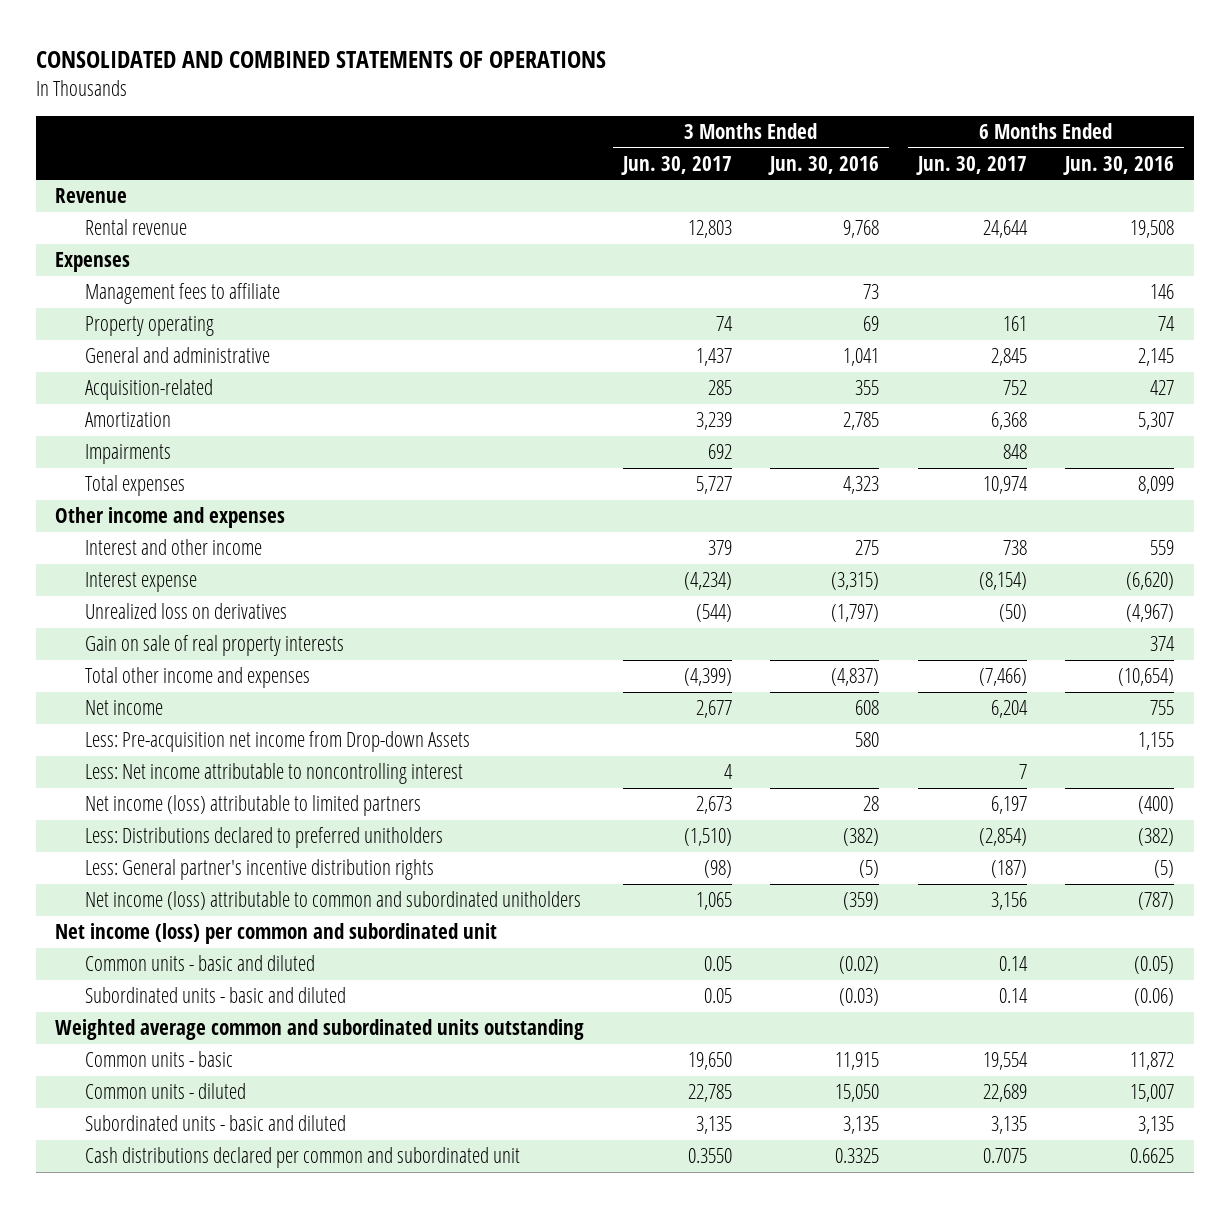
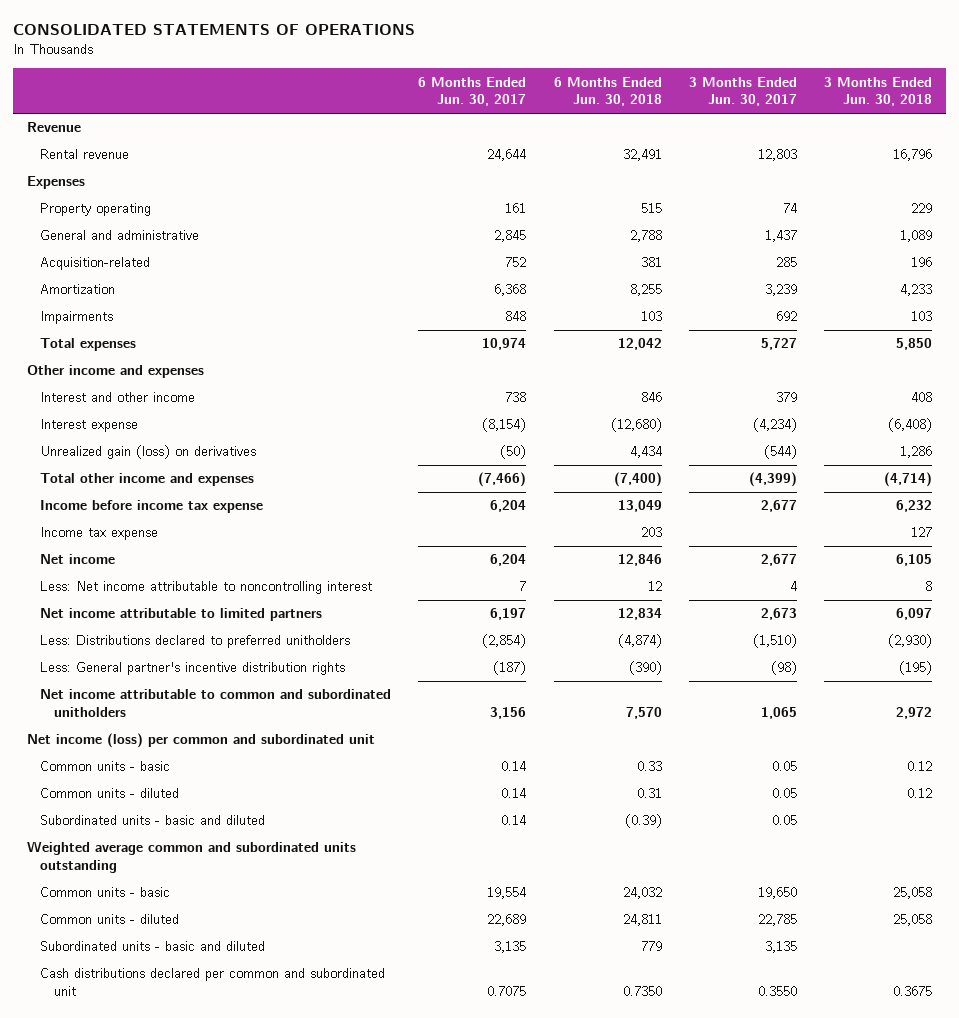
- CONSOLIDATED AND COMBINED STATEMENTS OF OPERATIONS
+ CONSOLIDATED STATEMENTS OF OPERATIONS
- | 3 Months Ended Jun. 30, 2017 | 3 Months Ended Jun. 30, 2016 | 6 Months Ended Jun. 30, 2017 | 6 Months Ended Jun. 30, 2016
+ | 6 Months Ended Jun. 30, 2017 | 6 Months Ended Jun. 30, 2018 | 3 Months Ended Jun. 30, 2017 | 3 Months Ended Jun. 30, 2018
- Management fees to affiliate | | 73 | | 146
- Unrealized loss on derivatives | (544) | (1,797) | (50) | (4,967)
- Gain on sale of real property interests | | | | 374
+ Unrealized gain (loss) on derivatives | (50) | 4,434 | (544) | 1,286
+ Income before income tax expense | 6,204 | 13,049 | 2,677 | 6,232
+ Income tax expense | | 203 | | 127
- Less: Pre-acquisition net income from Drop-down Assets | | 580 | | 1,155
- Net income (loss) attributable to limited partners | 2,673 | 28 | 6,197 | (400)
+ Net income attributable to limited partners | 6,197 | 12,834 | 2,673 | 6,097
- Net income (loss) attributable to common and subordinated unitholders | 1,065 | (359) | 3,156 | (787)
+ Net income attributable to common and subordinated unitholders | 3,156 | 7,570 | 1,065 | 2,972
- Common units - basic and diluted | 0.05 | (0.02) | 0.14 | (0.05)
+ Common units - basic | 0.14 | 0.33 | 0.05 | 0.12
+ Common units - diluted | 0.14 | 0.31 | 0.05 | 0.12

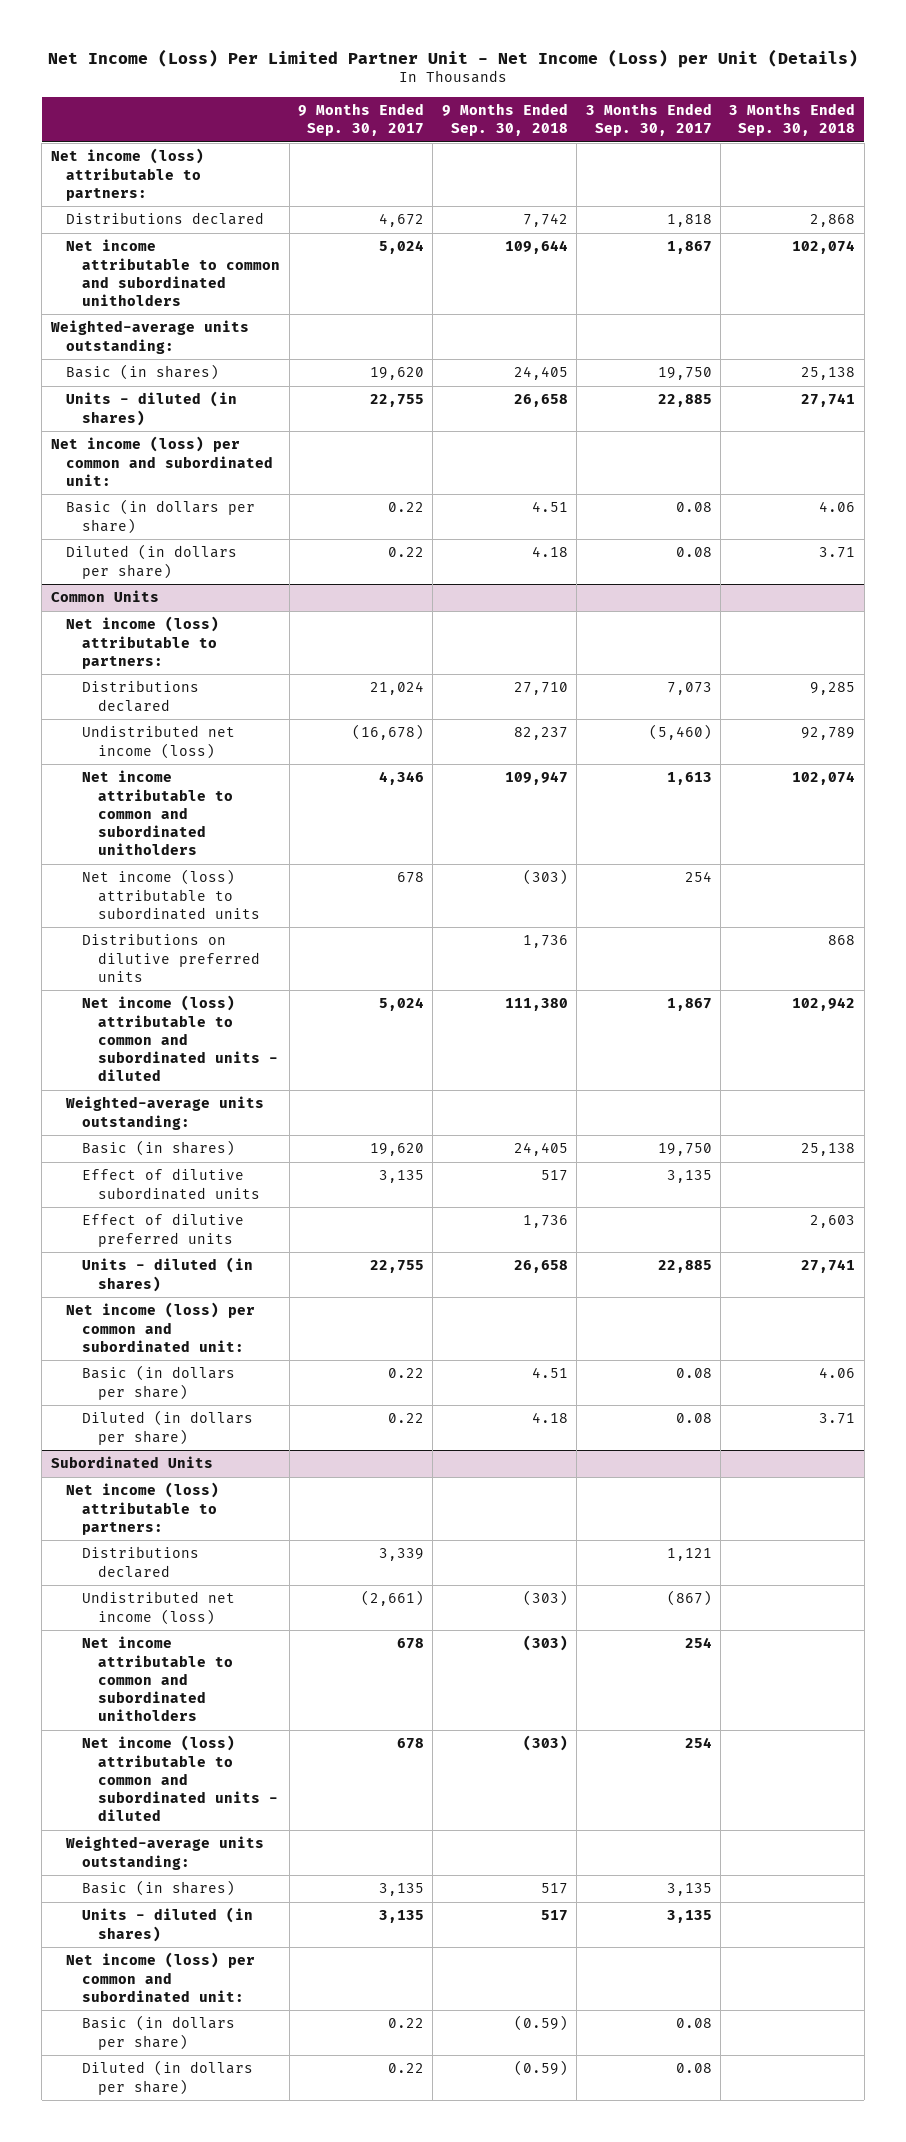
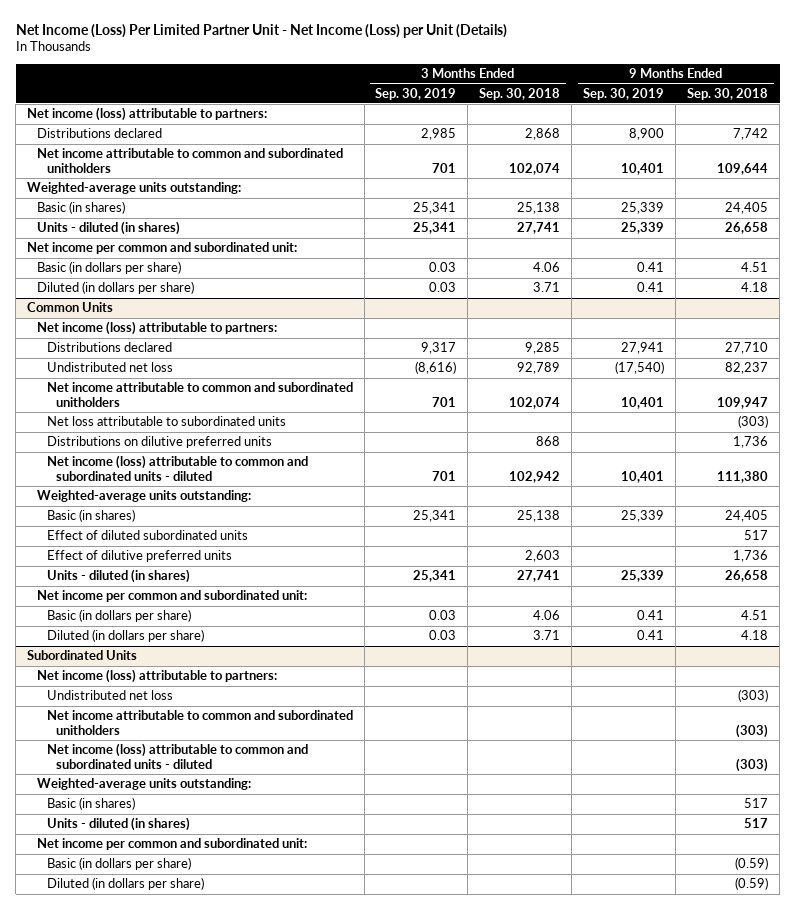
- | 9 Months Ended Sep. 30, 2017 | 9 Months Ended Sep. 30, 2018 | 3 Months Ended Sep. 30, 2017 | 3 Months Ended Sep. 30, 2018
+ | 3 Months Ended Sep. 30, 2019 | 3 Months Ended Sep. 30, 2018 | 9 Months Ended Sep. 30, 2019 | 9 Months Ended Sep. 30, 2018
- Net income (loss) per common and subordinated unit:
+ Net income per common and subordinated unit:
@ Common Units
- Undistributed net income (loss) | (16,678) | 82,237 | (5,460) | 92,789
+ Undistributed net loss | (8,616) | 92,789 | (17,540) | 82,237
- Net income (loss) attributable to subordinated units | 678 | (303) | 254 |
+ Net loss attributable to subordinated units | | | | (303)
- Effect of dilutive subordinated units | 3,135 | 517 | 3,135 |
+ Effect of diluted subordinated units | | | | 517
- Net income (loss) per common and subordinated unit:
+ Net income per common and subordinated unit:
@ Subordinated Units
- Distributions declared | 3,339 | | 1,121 |
- Undistributed net income (loss) | (2,661) | (303) | (867) |
+ Undistributed net loss | | | | (303)
- Net income (loss) per common and subordinated unit:
+ Net income per common and subordinated unit:

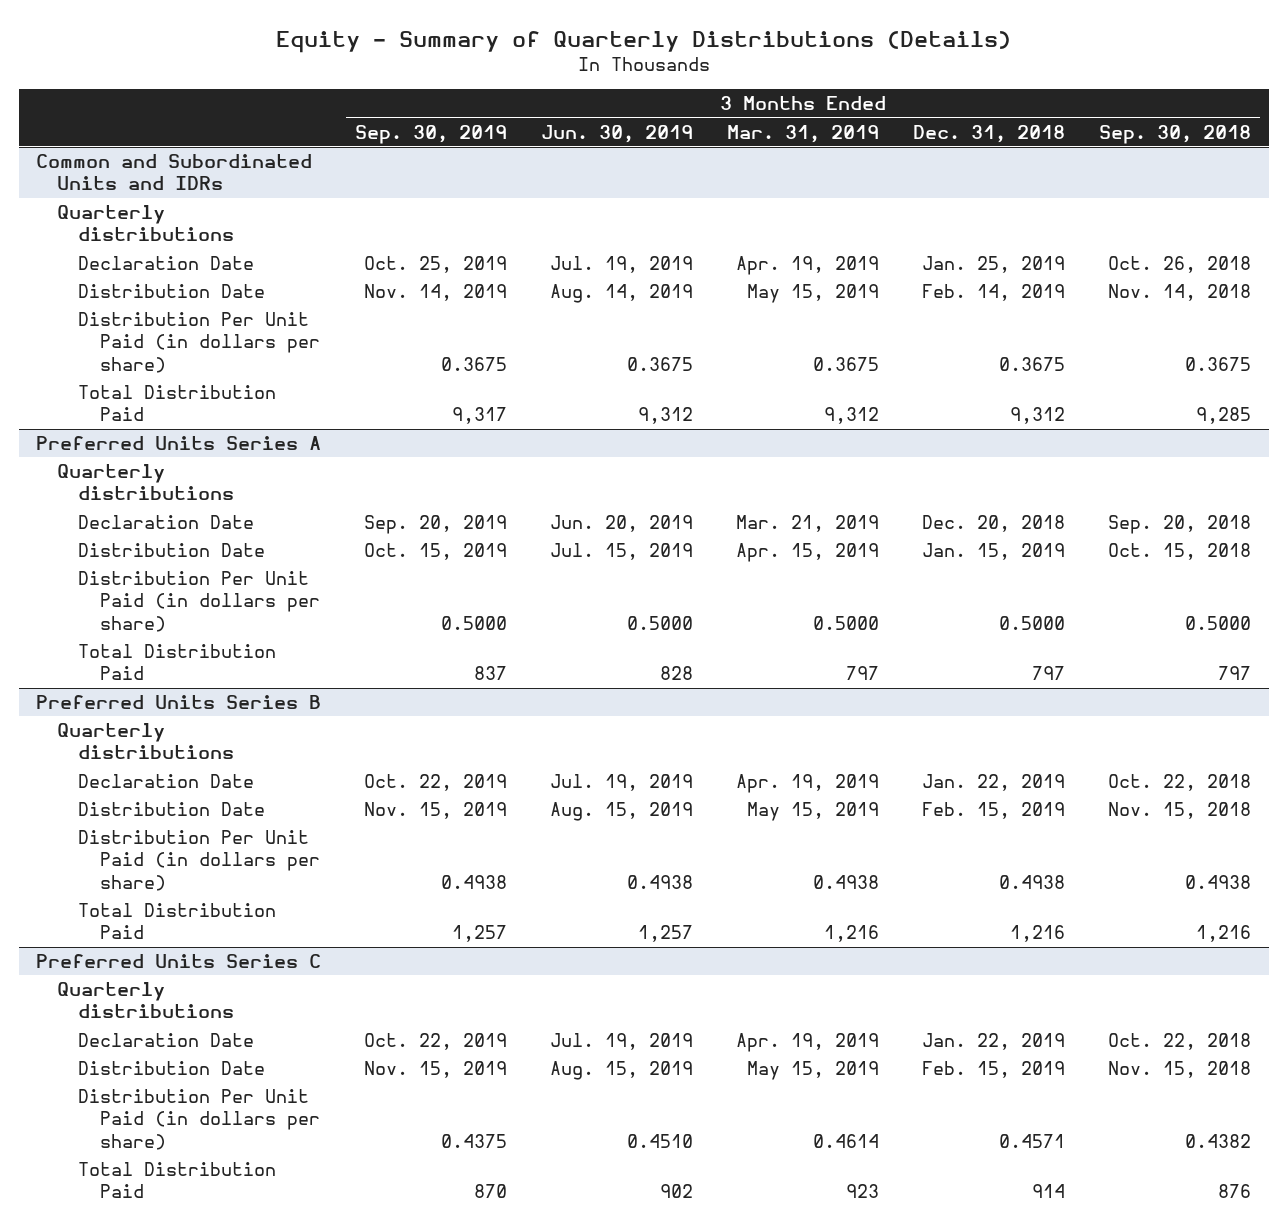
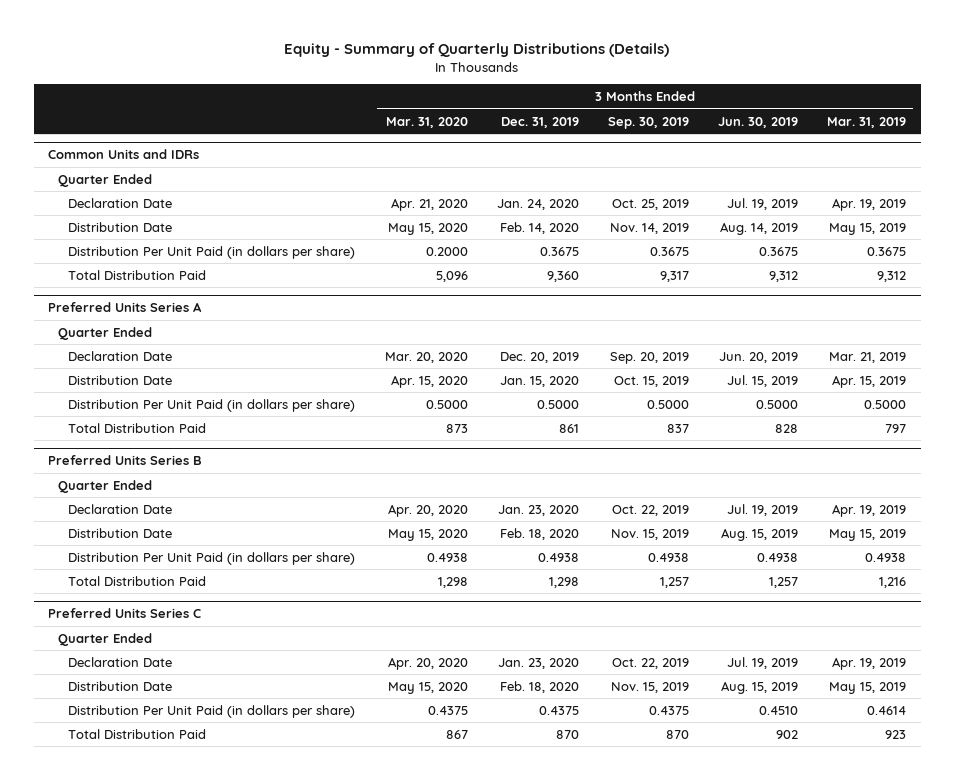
- | 3 Months Ended Sep. 30, 2019 | 3 Months Ended Jun. 30, 2019 | 3 Months Ended Mar. 31, 2019 | 3 Months Ended Dec. 31, 2018 | 3 Months Ended Sep. 30, 2018
+ | 3 Months Ended Mar. 31, 2020 | 3 Months Ended Dec. 31, 2019 | 3 Months Ended Sep. 30, 2019 | 3 Months Ended Jun. 30, 2019 | 3 Months Ended Mar. 31, 2019
- Common and Subordinated Units and IDRs
- Quarterly distributions
+ Common Units and IDRs
+ Quarter Ended
@ Preferred Units Series A
- Quarterly distributions
+ Quarter Ended
@ Preferred Units Series B
- Quarterly distributions
+ Quarter Ended
@ Preferred Units Series C
- Quarterly distributions
+ Quarter Ended

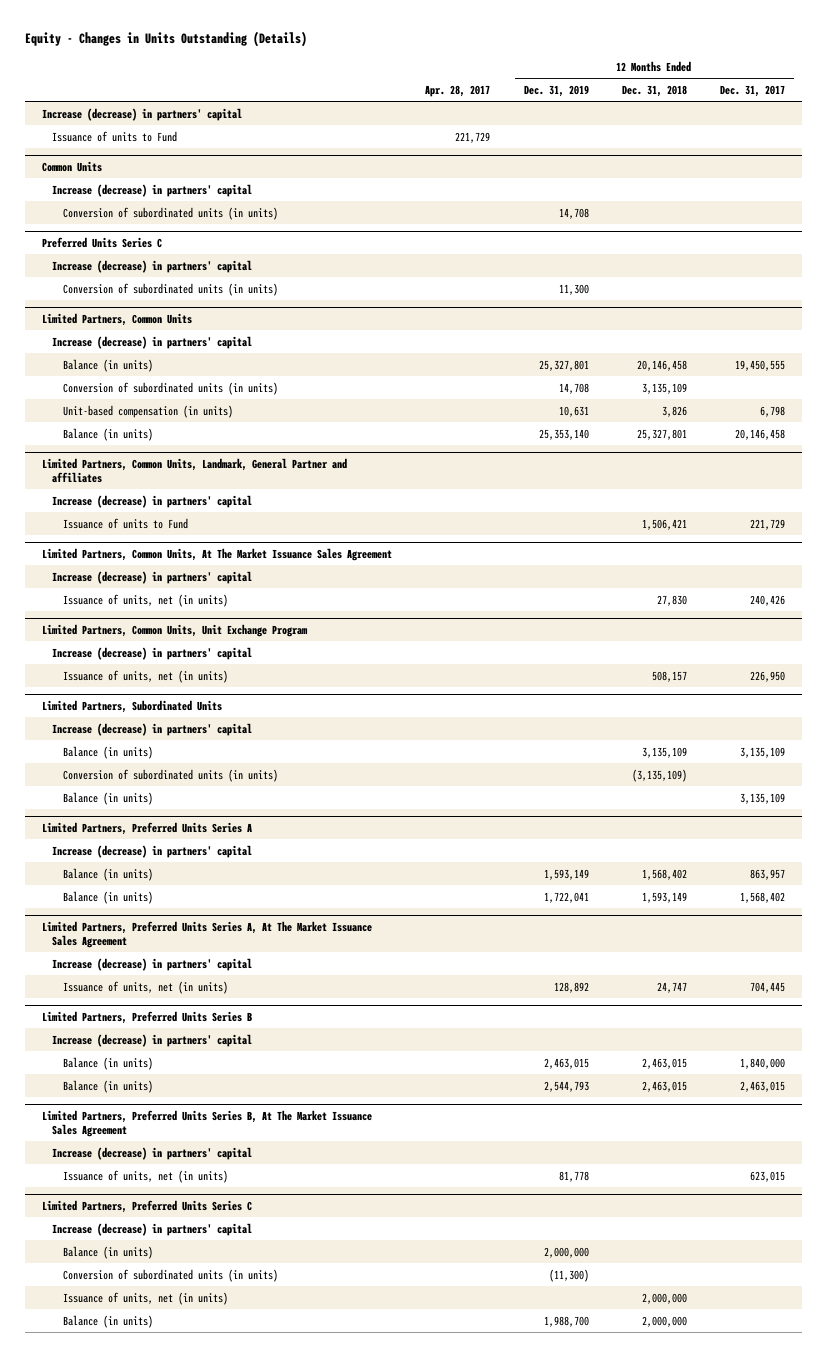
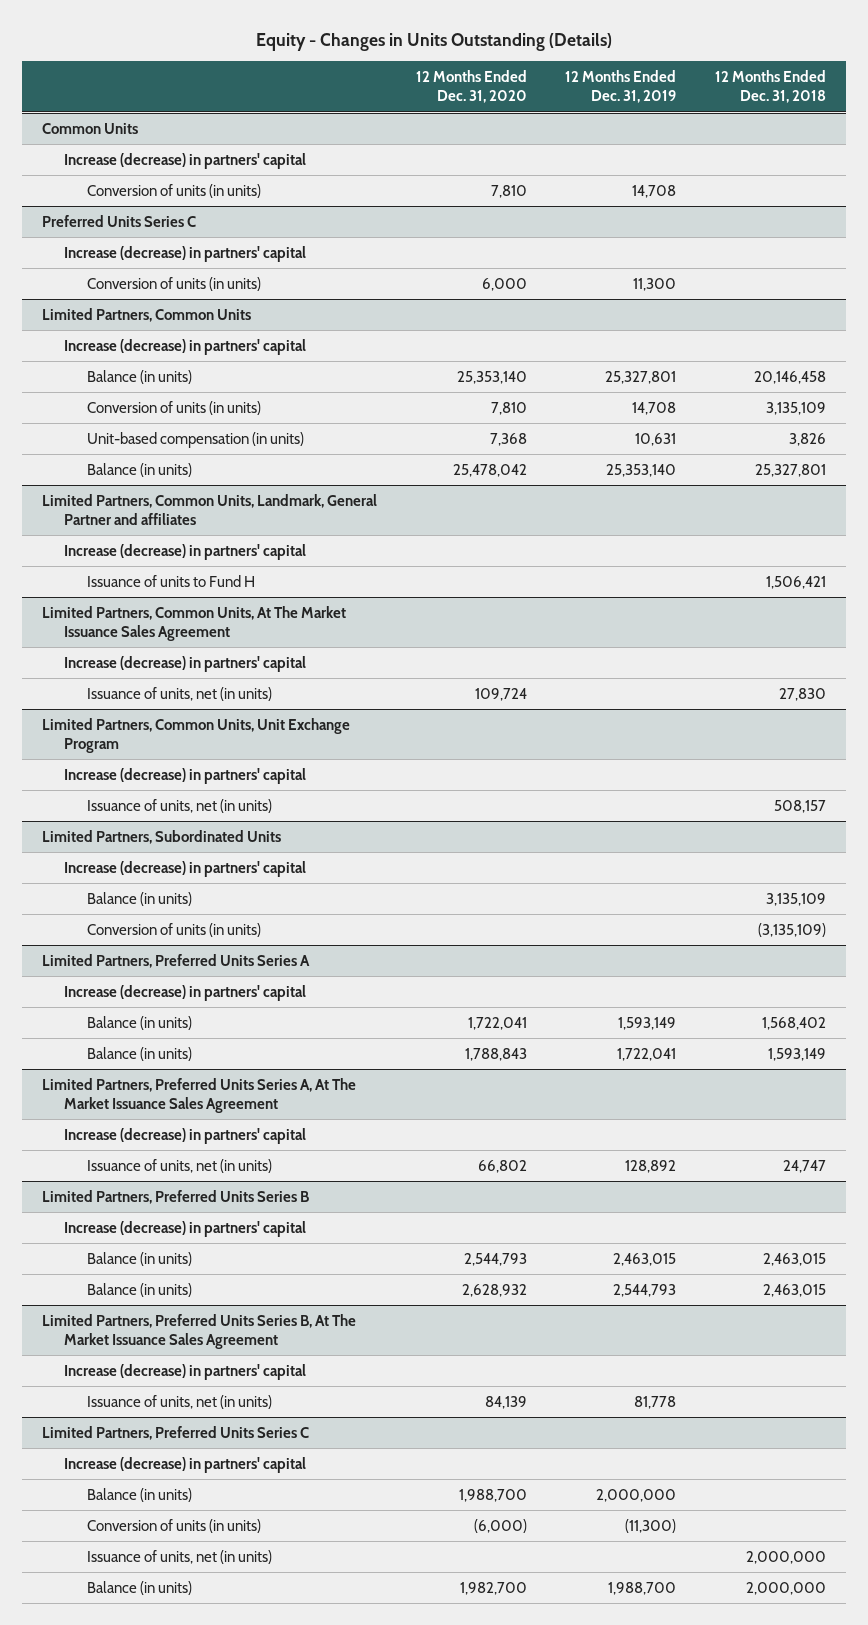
- | Apr. 28, 2017 | 12 Months Ended Dec. 31, 2019 | 12 Months Ended Dec. 31, 2018 | 12 Months Ended Dec. 31, 2017
+ | 12 Months Ended Dec. 31, 2020 | 12 Months Ended Dec. 31, 2019 | 12 Months Ended Dec. 31, 2018
- Increase (decrease) in partners' capital
- Issuance of units to Fund | 221,729 | | |
@ Common Units
- Conversion of subordinated units (in units) | | 14,708 | |
+ Conversion of units (in units) | 7,810 | 14,708 |
@ Preferred Units Series C
- Conversion of subordinated units (in units) | | 11,300 | |
+ Conversion of units (in units) | 6,000 | 11,300 |
@ Limited Partners, Common Units
- Conversion of subordinated units (in units) | | 14,708 | 3,135,109 |
+ Conversion of units (in units) | 7,810 | 14,708 | 3,135,109
@ Limited Partners, Common Units, Landmark, General Partner and affiliates
- Issuance of units to Fund | | | 1,506,421 | 221,729
+ Issuance of units to Fund H | | | 1,506,421
@ Limited Partners, Subordinated Units
- Conversion of subordinated units (in units) | | | (3,135,109) |
- Balance (in units) | | | | 3,135,109
+ Conversion of units (in units) | | | (3,135,109)
@ Limited Partners, Preferred Units Series C
- Conversion of subordinated units (in units) | | (11,300) | |
+ Conversion of units (in units) | (6,000) | (11,300) |

